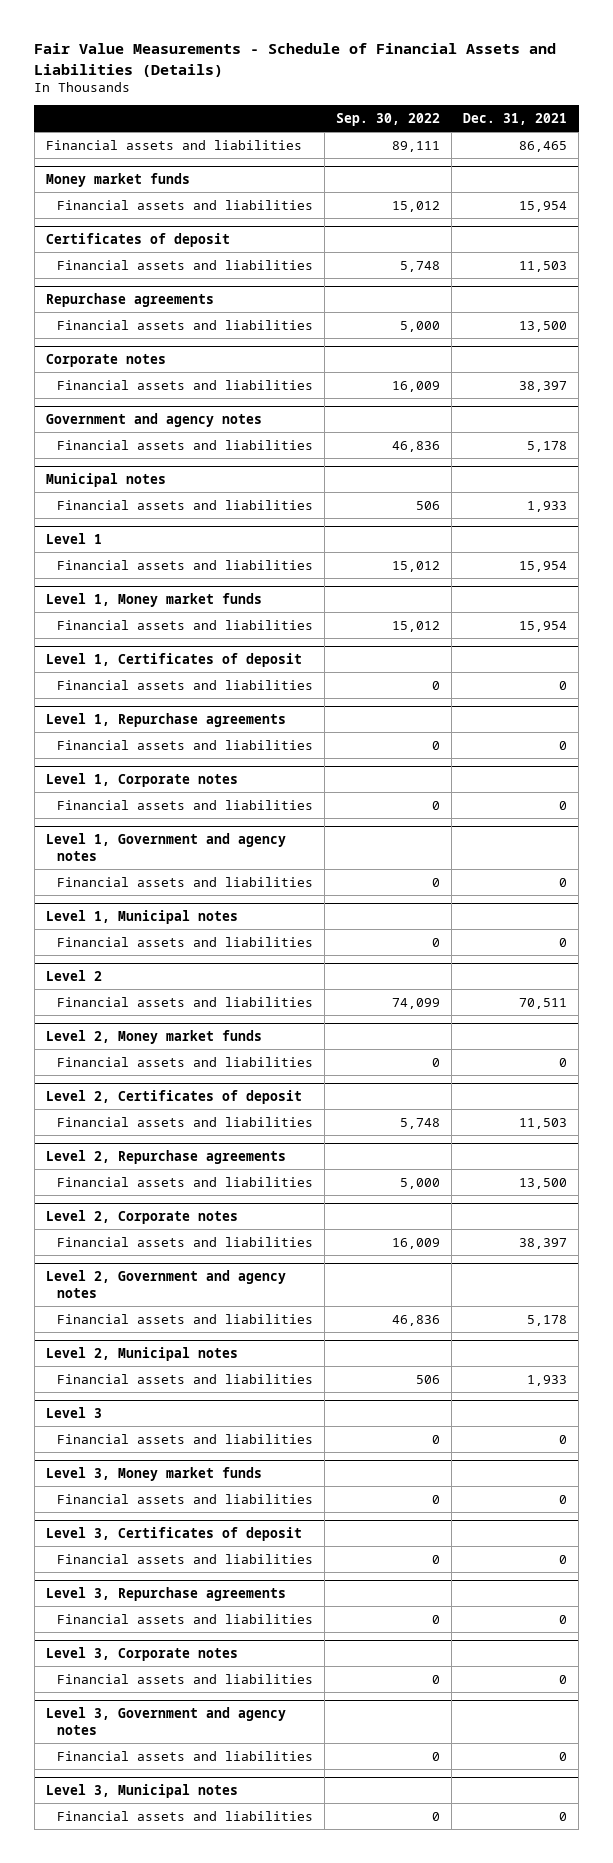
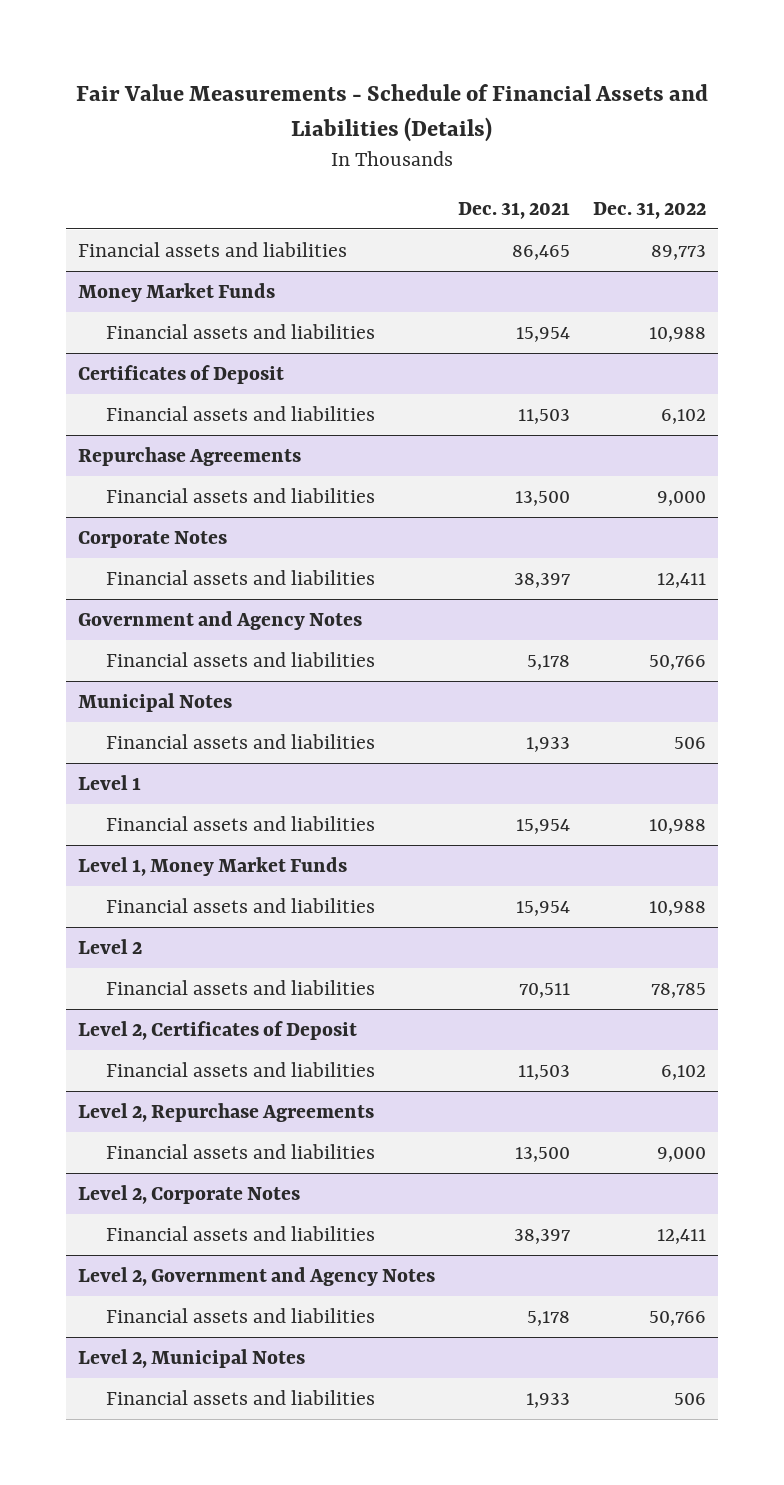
- | Sep. 30, 2022 | Dec. 31, 2021
+ | Dec. 31, 2021 | Dec. 31, 2022
- Money market funds
+ Money Market Funds
- Certificates of deposit
+ Certificates of Deposit
- Repurchase agreements
+ Repurchase Agreements
- Corporate notes
+ Corporate Notes
- Government and agency notes
+ Government and Agency Notes
- Municipal notes
+ Municipal Notes
- Level 1, Money market funds
+ Level 1, Money Market Funds
- Level 1, Certificates of deposit
- Financial assets and liabilities | 0 | 0
- Level 1, Repurchase agreements
- Financial assets and liabilities | 0 | 0
- Level 1, Corporate notes
- Financial assets and liabilities | 0 | 0
- Level 1, Government and agency notes
- Financial assets and liabilities | 0 | 0
- Level 1, Municipal notes
- Financial assets and liabilities | 0 | 0
- Level 2, Money market funds
- Financial assets and liabilities | 0 | 0
- Level 2, Certificates of deposit
+ Level 2, Certificates of Deposit
- Level 2, Repurchase agreements
+ Level 2, Repurchase Agreements
- Level 2, Corporate notes
+ Level 2, Corporate Notes
- Level 2, Government and agency notes
+ Level 2, Government and Agency Notes
- Level 2, Municipal notes
+ Level 2, Municipal Notes
- Level 3
- Financial assets and liabilities | 0 | 0
- Level 3, Money market funds
- Financial assets and liabilities | 0 | 0
- Level 3, Certificates of deposit
- Financial assets and liabilities | 0 | 0
- Level 3, Repurchase agreements
- Financial assets and liabilities | 0 | 0
- Level 3, Corporate notes
- Financial assets and liabilities | 0 | 0
- Level 3, Government and agency notes
- Financial assets and liabilities | 0 | 0
- Level 3, Municipal notes
- Financial assets and liabilities | 0 | 0

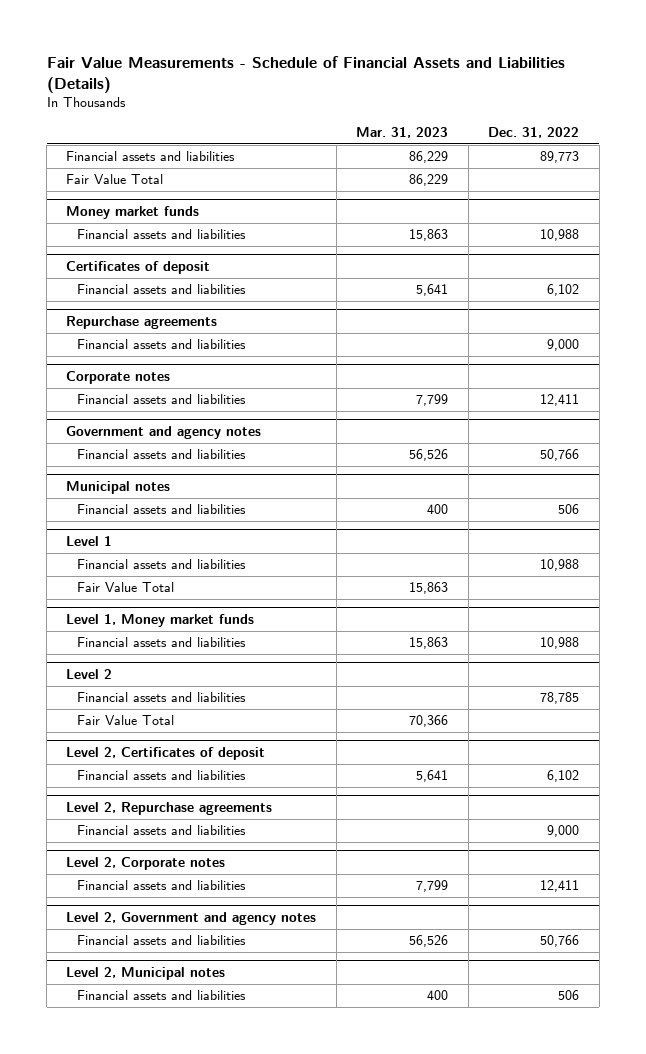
- | Dec. 31, 2021 | Dec. 31, 2022
+ | Mar. 31, 2023 | Dec. 31, 2022
- Money Market Funds
+ Fair Value Total | 86,229 |
+ Money market funds
- Certificates of Deposit
+ Certificates of deposit
- Repurchase Agreements
+ Repurchase agreements
- Corporate Notes
+ Corporate notes
- Government and Agency Notes
+ Government and agency notes
- Municipal Notes
+ Municipal notes
- Level 1, Money Market Funds
@ Level 1
+ Fair Value Total | 15,863 |
+ Level 1, Money market funds
- Level 2, Certificates of Deposit
@ Level 2
+ Fair Value Total | 70,366 |
+ Level 2, Certificates of deposit
- Level 2, Repurchase Agreements
+ Level 2, Repurchase agreements
- Level 2, Corporate Notes
+ Level 2, Corporate notes
- Level 2, Government and Agency Notes
+ Level 2, Government and agency notes
- Level 2, Municipal Notes
+ Level 2, Municipal notes

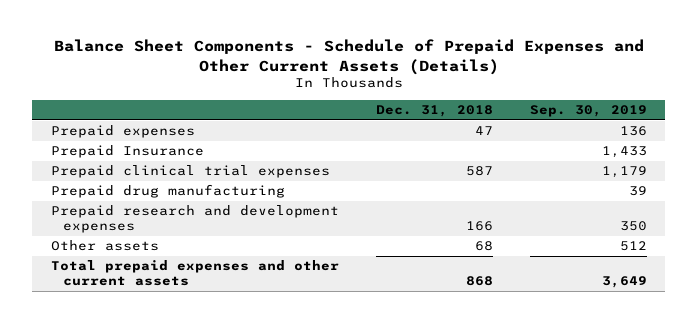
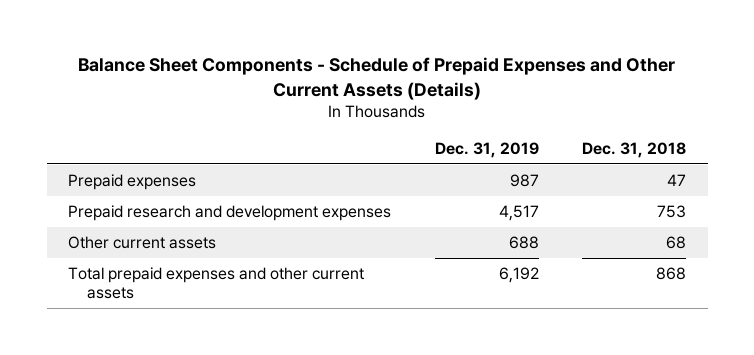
- | Dec. 31, 2018 | Sep. 30, 2019
+ | Dec. 31, 2019 | Dec. 31, 2018
- Prepaid Insurance | | 1,433
- Prepaid clinical trial expenses | 587 | 1,179
- Prepaid drug manufacturing | | 39
- Prepaid research and development expenses | 166 | 350
- Other assets | 68 | 512
+ Prepaid research and development expenses | 4,517 | 753
+ Other current assets | 688 | 68

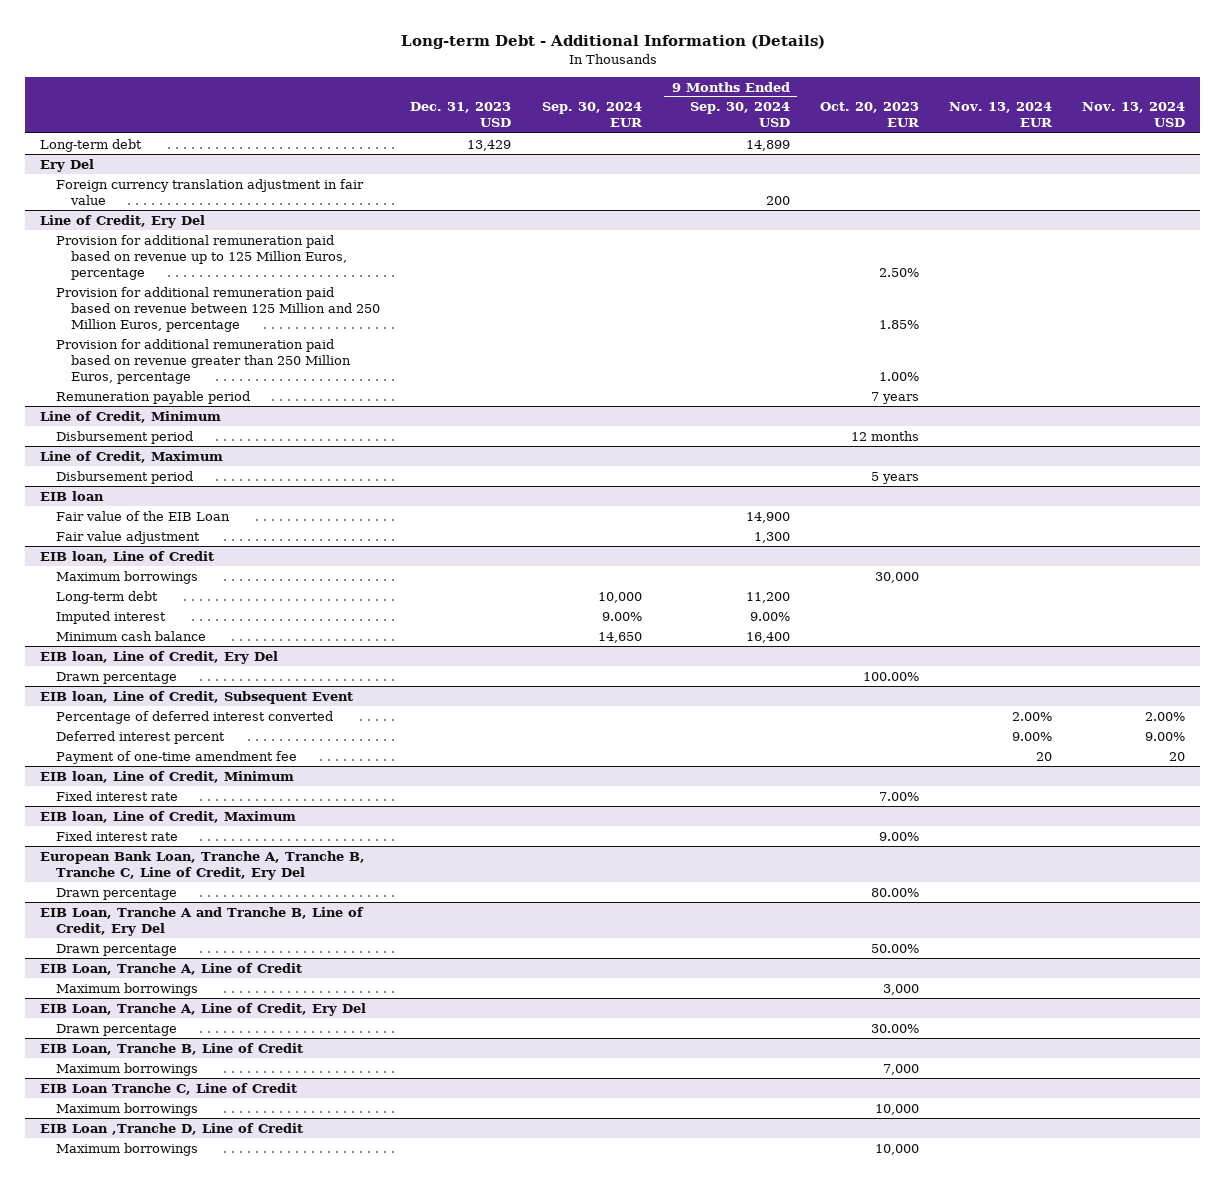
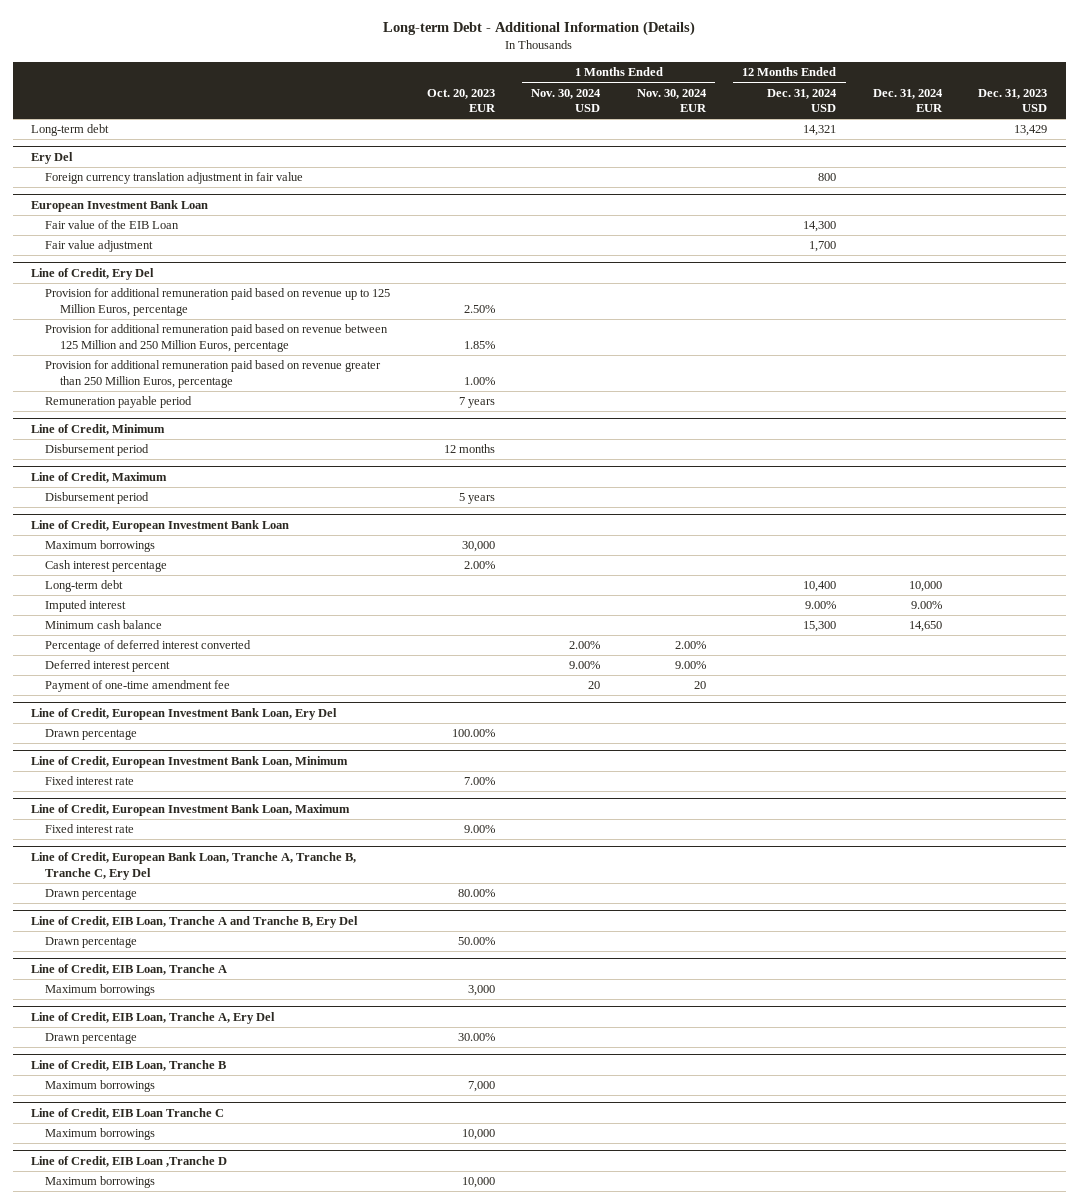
- | Dec. 31, 2023 USD | Sep. 30, 2024 EUR | 9 Months Ended Sep. 30, 2024 USD | Oct. 20, 2023 EUR | Nov. 13, 2024 EUR | Nov. 13, 2024 USD
+ | Oct. 20, 2023 EUR | 1 Months Ended Nov. 30, 2024 USD | 1 Months Ended Nov. 30, 2024 EUR | 12 Months Ended Dec. 31, 2024 USD | Dec. 31, 2024 EUR | Dec. 31, 2023 USD
+ European Investment Bank Loan
+ Fair value of the EIB Loan | | | | 14,300 | |
+ Fair value adjustment | | | | 1,700 | |
- EIB loan
- Fair value of the EIB Loan | | | 14,900 | | |
- Fair value adjustment | | | 1,300 | | |
- EIB loan, Line of Credit
+ Line of Credit, European Investment Bank Loan
+ Cash interest percentage | 2.00% | | | | |
- EIB loan, Line of Credit, Ery Del
- Drawn percentage | | | | 100.00% | |
- EIB loan, Line of Credit, Subsequent Event
- EIB loan, Line of Credit, Minimum
+ Line of Credit, European Investment Bank Loan, Ery Del
+ Drawn percentage | 100.00% | | | | |
+ Line of Credit, European Investment Bank Loan, Minimum
- EIB loan, Line of Credit, Maximum
+ Line of Credit, European Investment Bank Loan, Maximum
- European Bank Loan, Tranche A, Tranche B, Tranche C, Line of Credit, Ery Del
+ Line of Credit, European Bank Loan, Tranche A, Tranche B, Tranche C, Ery Del
- EIB Loan, Tranche A and Tranche B, Line of Credit, Ery Del
+ Line of Credit, EIB Loan, Tranche A and Tranche B, Ery Del
- EIB Loan, Tranche A, Line of Credit
+ Line of Credit, EIB Loan, Tranche A
- EIB Loan, Tranche A, Line of Credit, Ery Del
+ Line of Credit, EIB Loan, Tranche A, Ery Del
- EIB Loan, Tranche B, Line of Credit
+ Line of Credit, EIB Loan, Tranche B
- EIB Loan Tranche C, Line of Credit
+ Line of Credit, EIB Loan Tranche C
- EIB Loan ,Tranche D, Line of Credit
+ Line of Credit, EIB Loan ,Tranche D

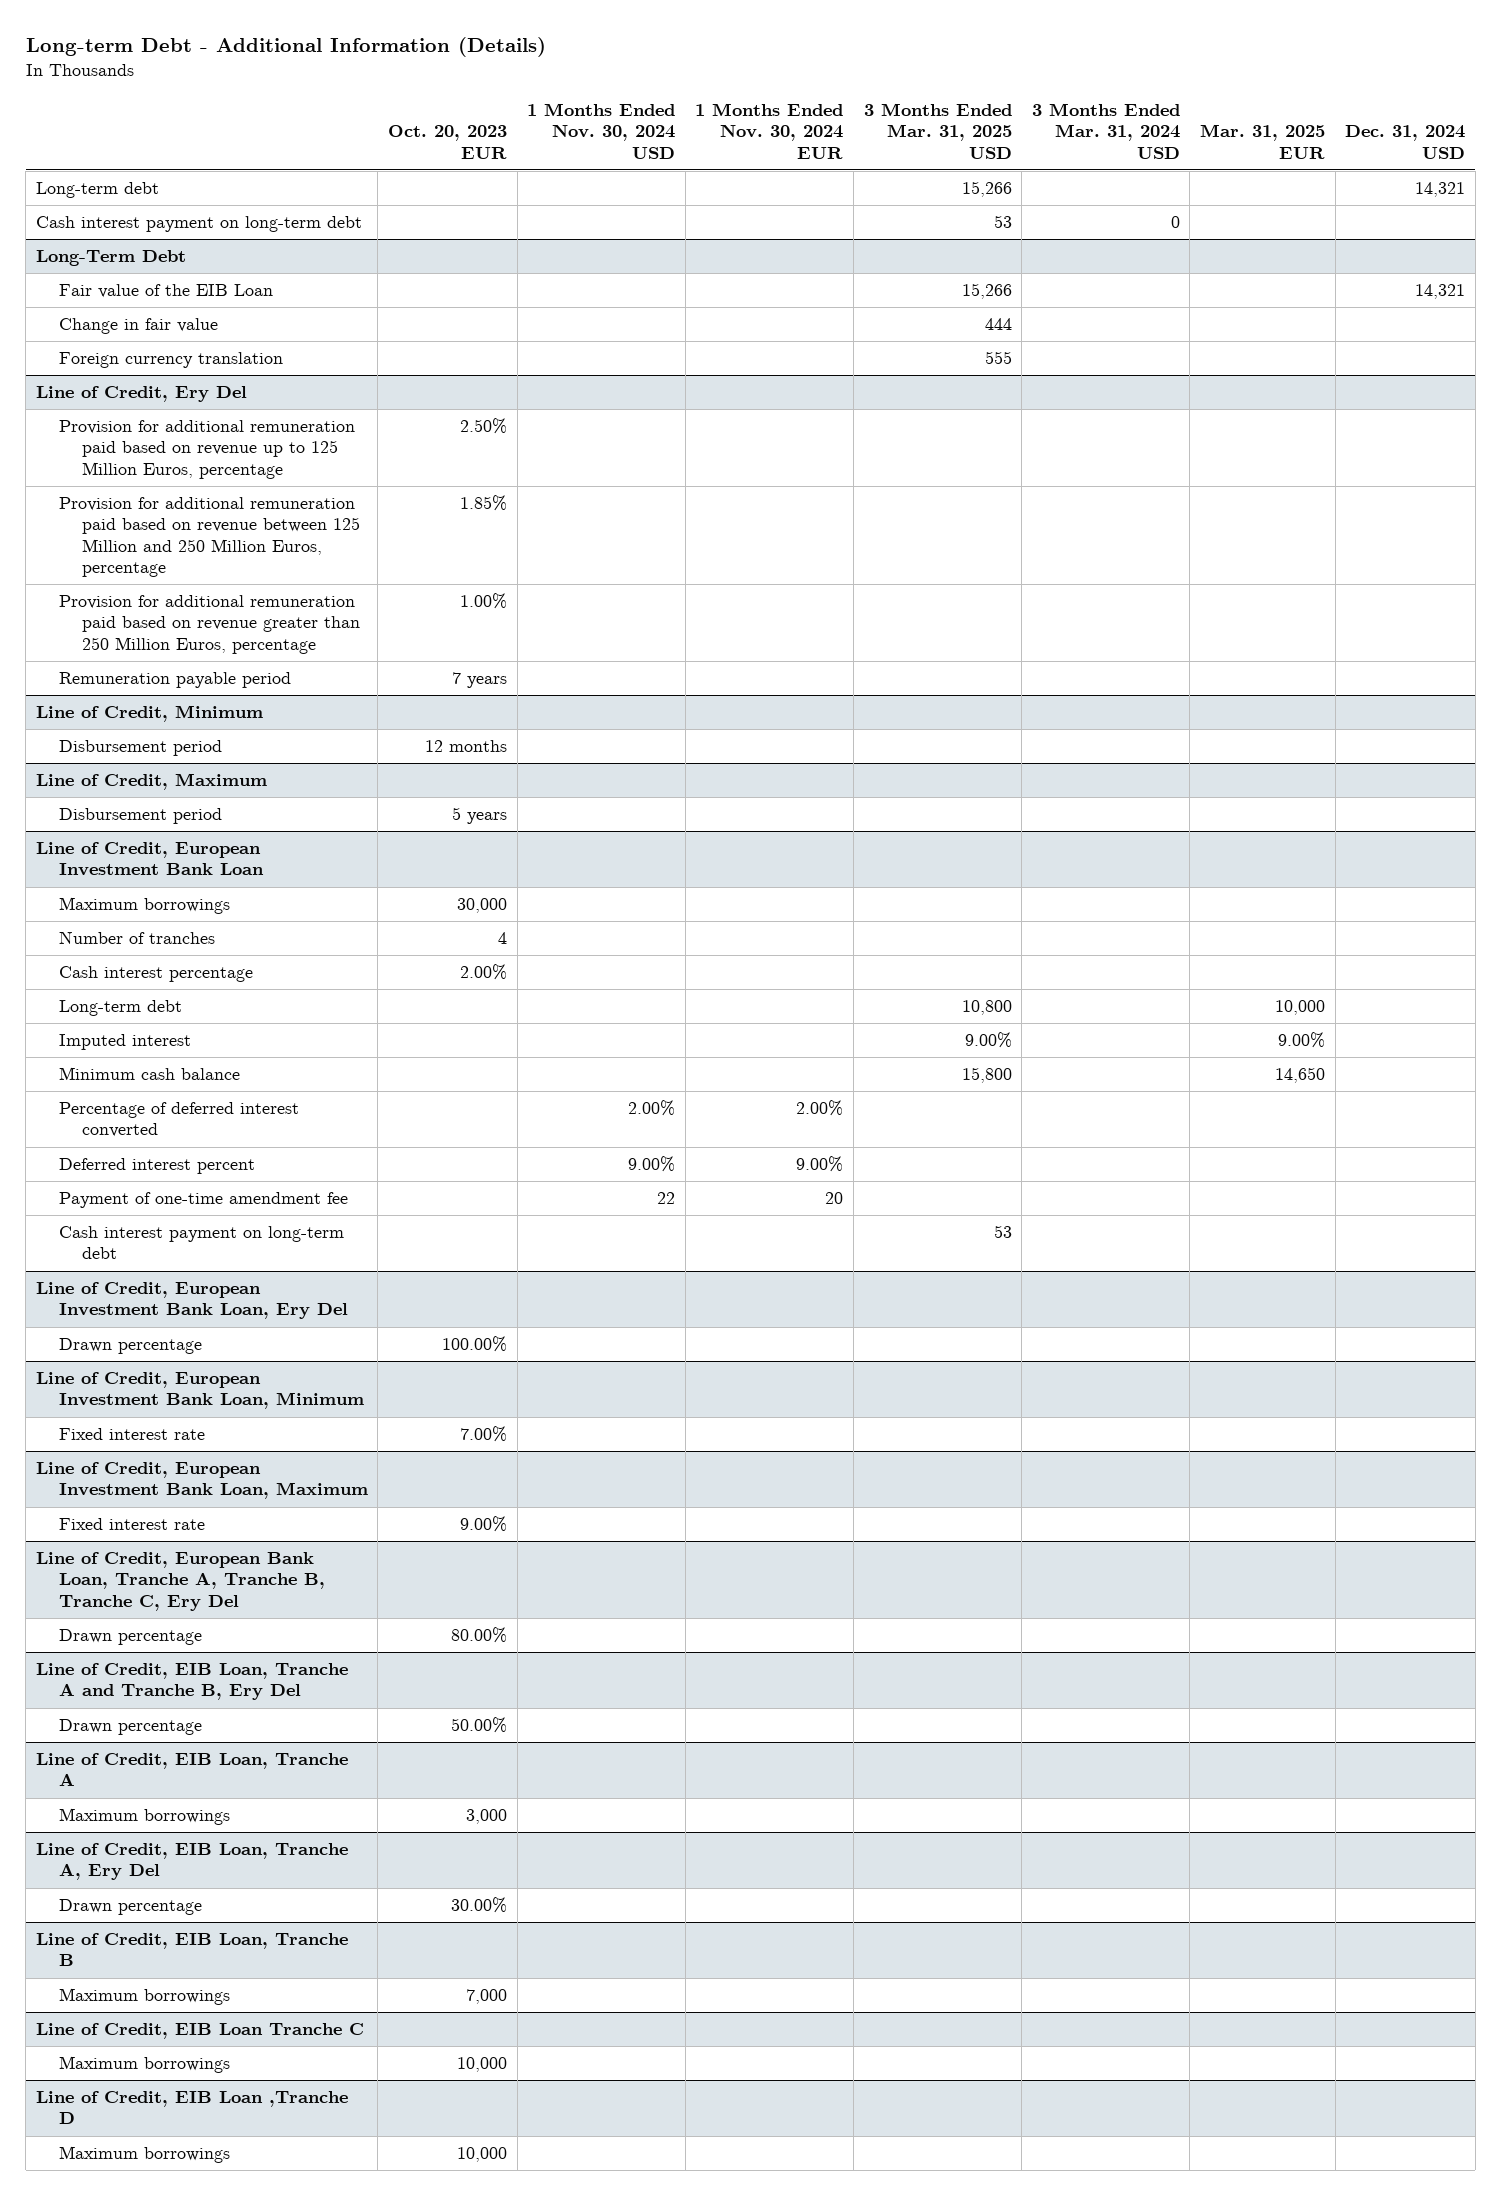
- | Oct. 20, 2023 EUR | 1 Months Ended Nov. 30, 2024 USD | 1 Months Ended Nov. 30, 2024 EUR | 12 Months Ended Dec. 31, 2024 USD | Dec. 31, 2024 EUR | Dec. 31, 2023 USD
+ | Oct. 20, 2023 EUR | 1 Months Ended Nov. 30, 2024 USD | 1 Months Ended Nov. 30, 2024 EUR | 3 Months Ended Mar. 31, 2025 USD | 3 Months Ended Mar. 31, 2024 USD | Mar. 31, 2025 EUR | Dec. 31, 2024 USD
- Ery Del
- Foreign currency translation adjustment in fair value | | | | 800 | |
- European Investment Bank Loan
+ Cash interest payment on long-term debt | | | | 53 | 0 | |
+ Long-Term Debt
- Fair value adjustment | | | | 1,700 | |
+ Change in fair value | | | | 444 | | |
+ Foreign currency translation | | | | 555 | | |
@ Line of Credit, European Investment Bank Loan
+ Number of tranches | 4 | | | | | |
- Payment of one-time amendment fee | | 20 | 20 | | |
+ Payment of one-time amendment fee | | 22 | 20 | | | |
+ Cash interest payment on long-term debt | | | | 53 | | |

